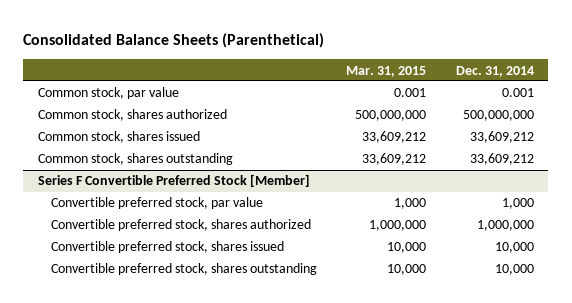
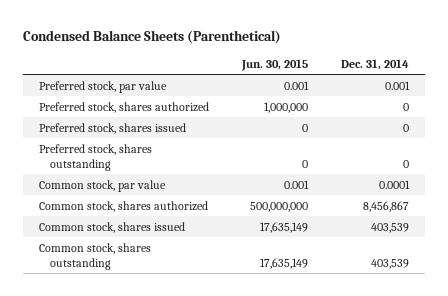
- Consolidated Balance Sheets (Parenthetical)
+ Condensed Balance Sheets (Parenthetical)
- | Mar. 31, 2015 | Dec. 31, 2014
+ | Jun. 30, 2015 | Dec. 31, 2014
- Common stock, par value | 0.001 | 0.001
- Common stock, shares authorized | 500,000,000 | 500,000,000
- Common stock, shares issued | 33,609,212 | 33,609,212
- Common stock, shares outstanding | 33,609,212 | 33,609,212
- Series F Convertible Preferred Stock [Member]
- Convertible preferred stock, par value | 1,000 | 1,000
- Convertible preferred stock, shares authorized | 1,000,000 | 1,000,000
- Convertible preferred stock, shares issued | 10,000 | 10,000
- Convertible preferred stock, shares outstanding | 10,000 | 10,000
+ Preferred stock, par value | 0.001 | 0.001
+ Preferred stock, shares authorized | 1,000,000 | 0
+ Preferred stock, shares issued | 0 | 0
+ Preferred stock, shares outstanding | 0 | 0
+ Common stock, par value | 0.001 | 0.0001
+ Common stock, shares authorized | 500,000,000 | 8,456,867
+ Common stock, shares issued | 17,635,149 | 403,539
+ Common stock, shares outstanding | 17,635,149 | 403,539

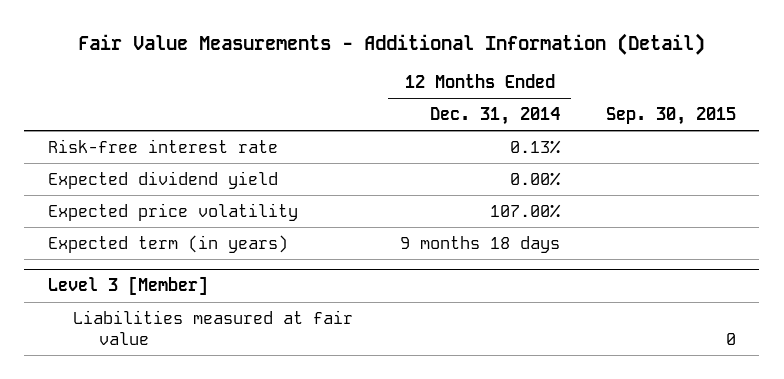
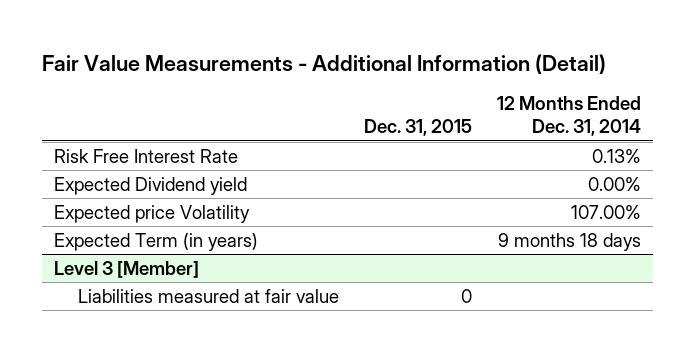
- | 12 Months Ended Dec. 31, 2014 | Sep. 30, 2015
+ | Dec. 31, 2015 | 12 Months Ended Dec. 31, 2014
- Risk-free interest rate | 0.13% |
- Expected dividend yield | 0.00% |
- Expected price volatility | 107.00% |
- Expected term (in years) | 9 months 18 days |
+ Risk Free Interest Rate | | 0.13%
+ Expected Dividend yield | | 0.00%
+ Expected price Volatility | | 107.00%
+ Expected Term (in years) | | 9 months 18 days

